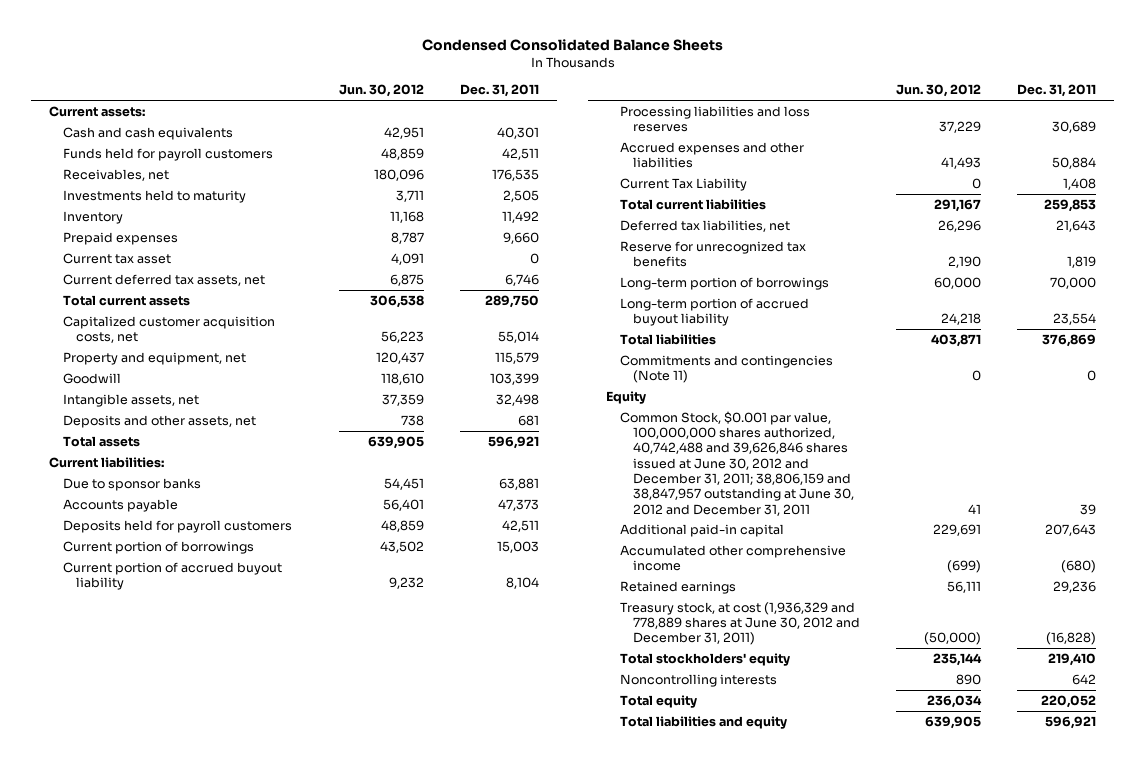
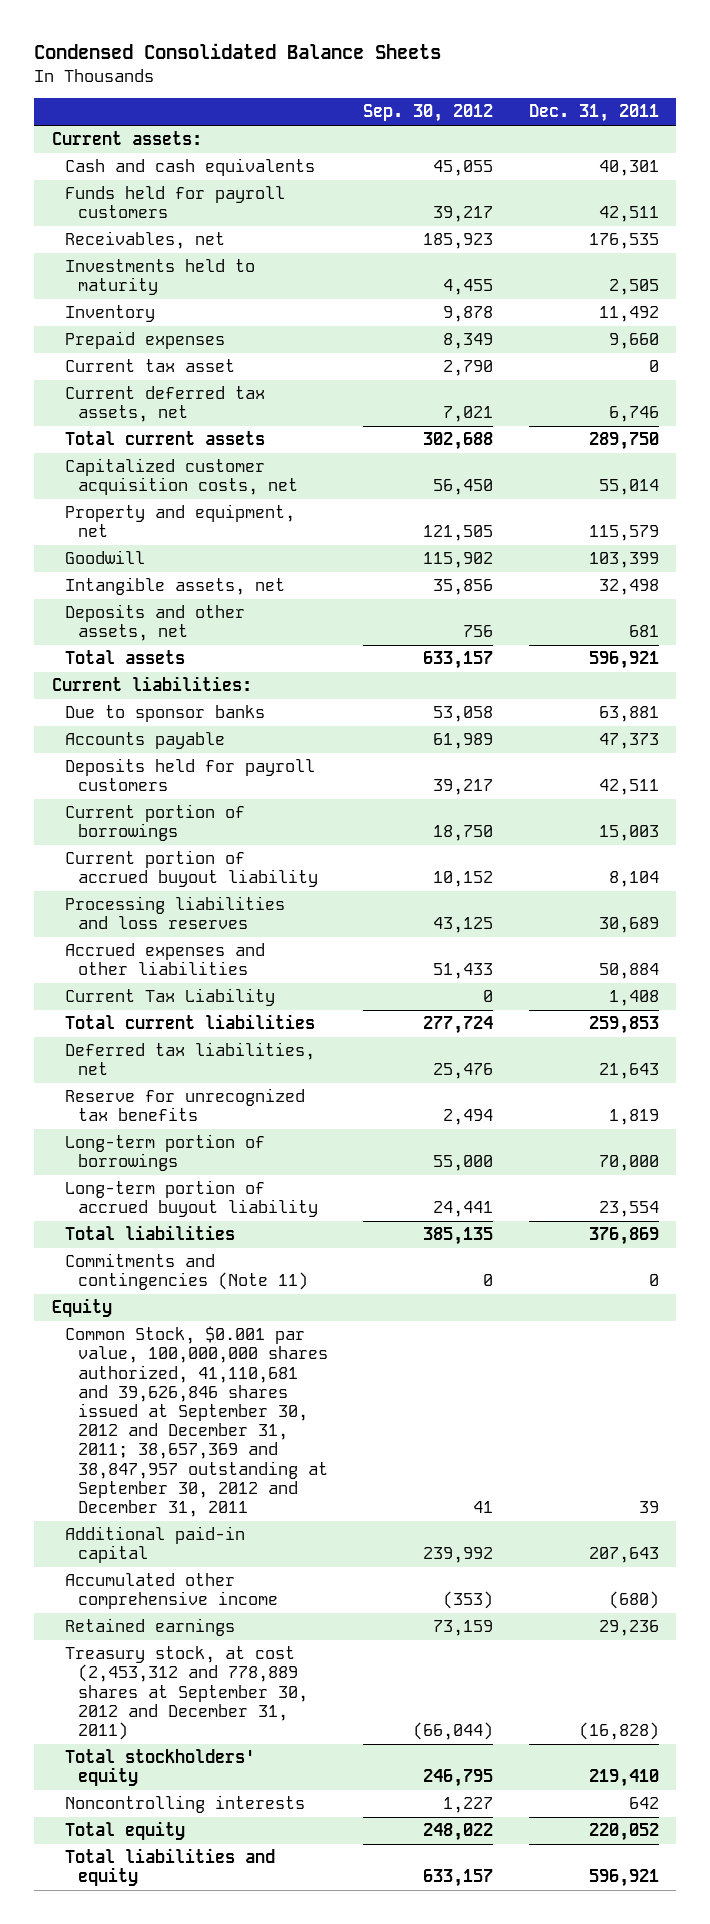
- | Jun. 30, 2012 | Dec. 31, 2011
+ | Sep. 30, 2012 | Dec. 31, 2011
- Common Stock, $0.001 par value, 100,000,000 shares authorized, 40,742,488 and 39,626,846 shares issued at June 30, 2012 and December 31, 2011; 38,806,159 and 38,847,957 outstanding at June 30, 2012 and December 31, 2011 | 41 | 39
+ Common Stock, $0.001 par value, 100,000,000 shares authorized, 41,110,681 and 39,626,846 shares issued at September 30, 2012 and December 31, 2011; 38,657,369 and 38,847,957 outstanding at September 30, 2012 and December 31, 2011 | 41 | 39
- Treasury stock, at cost (1,936,329 and 778,889 shares at June 30, 2012 and December 31, 2011) | (50,000) | (16,828)
+ Treasury stock, at cost (2,453,312 and 778,889 shares at September 30, 2012 and December 31, 2011) | (66,044) | (16,828)

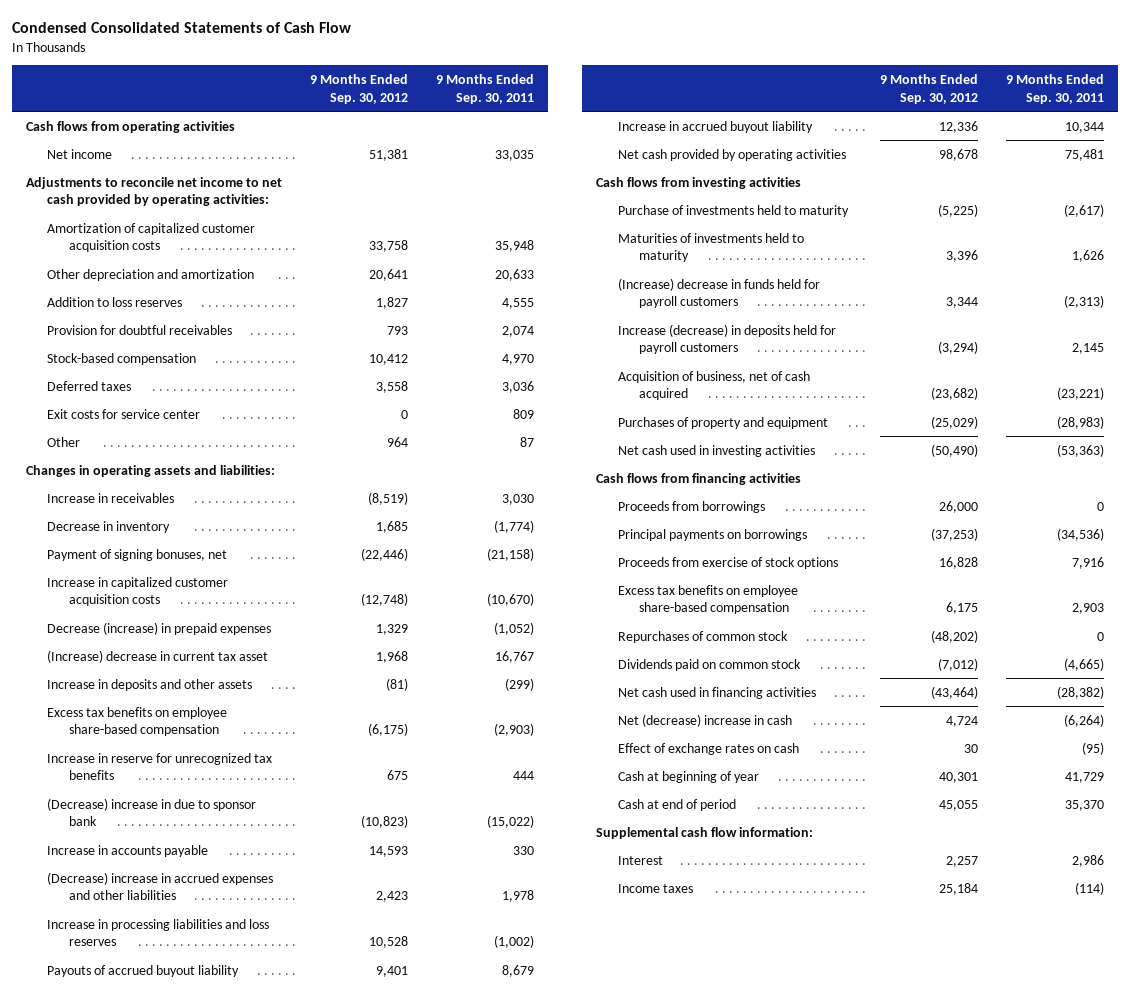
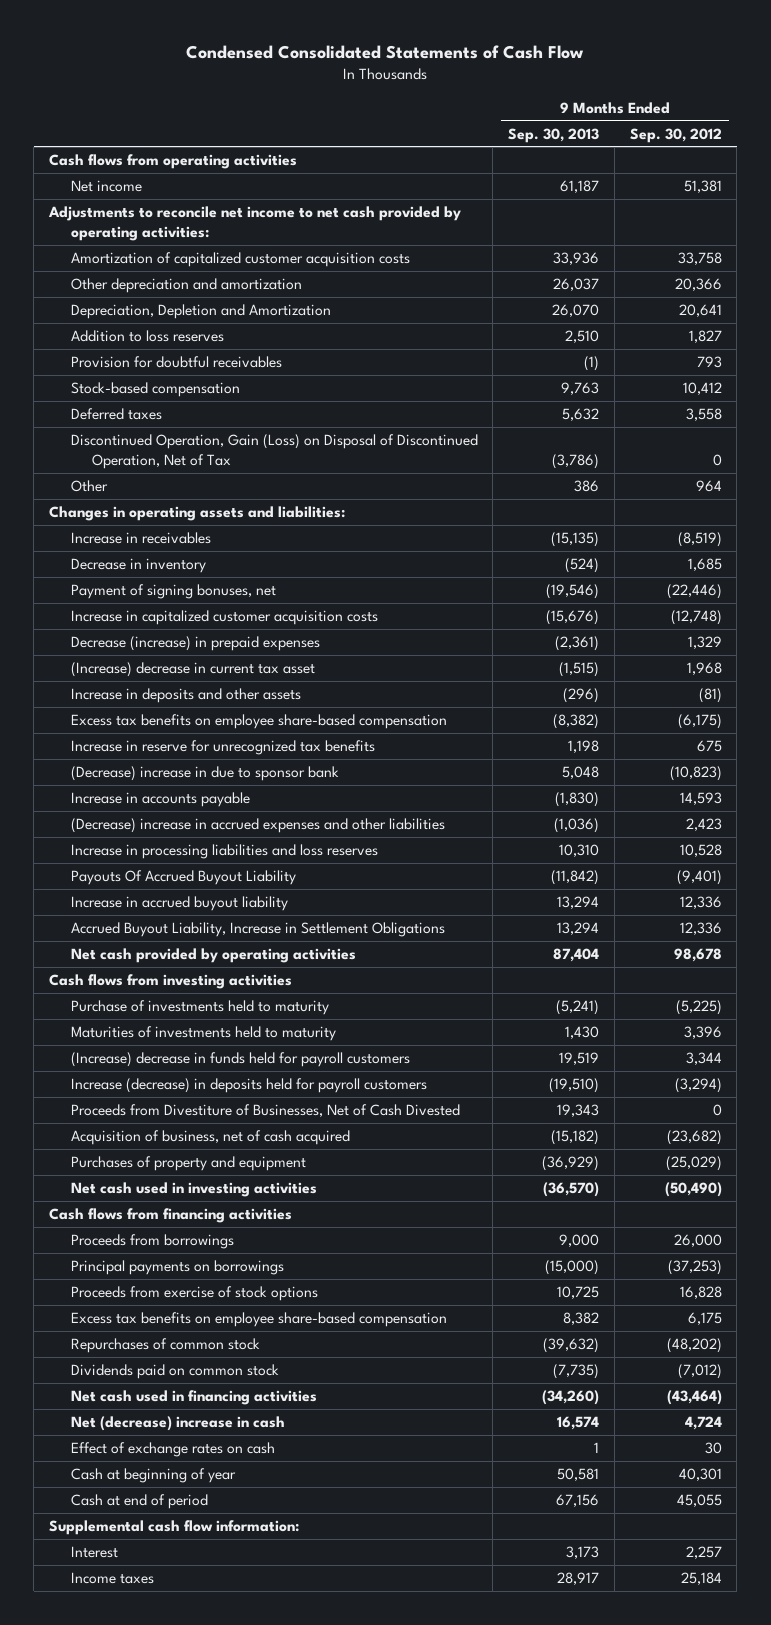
- | 9 Months Ended Sep. 30, 2012 | 9 Months Ended Sep. 30, 2011
+ | 9 Months Ended Sep. 30, 2013 | 9 Months Ended Sep. 30, 2012
- Other depreciation and amortization | 20,641 | 20,633
+ Other depreciation and amortization | 26,037 | 20,366
+ Depreciation, Depletion and Amortization | 26,070 | 20,641
- Exit costs for service center | 0 | 809
+ Discontinued Operation, Gain (Loss) on Disposal of Discontinued Operation, Net of Tax | (3,786) | 0
- Payouts of accrued buyout liability | 9,401 | 8,679
+ Payouts Of Accrued Buyout Liability | (11,842) | (9,401)
+ Accrued Buyout Liability, Increase in Settlement Obligations | 13,294 | 12,336
+ Proceeds from Divestiture of Businesses, Net of Cash Divested | 19,343 | 0

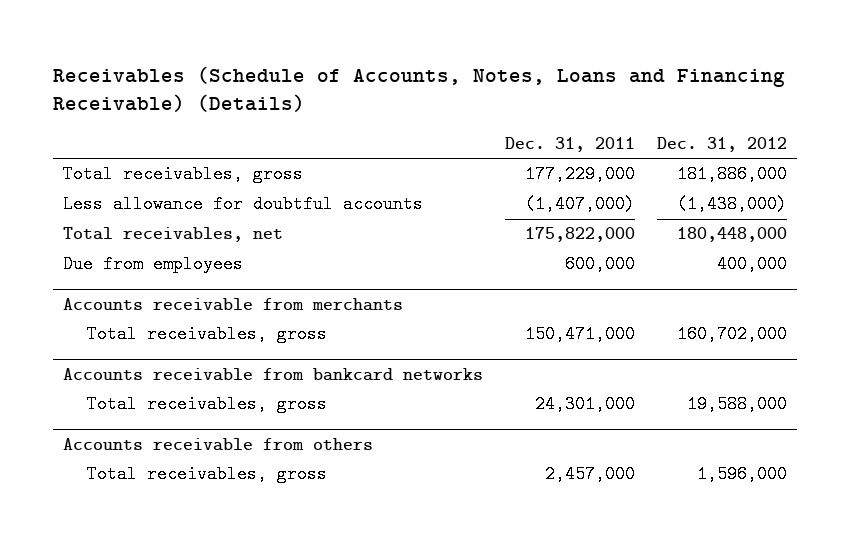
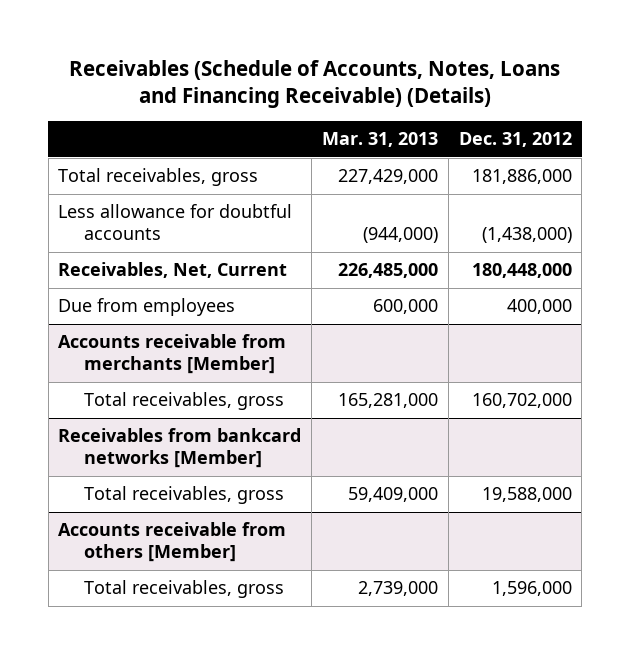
- | Dec. 31, 2011 | Dec. 31, 2012
+ | Mar. 31, 2013 | Dec. 31, 2012
- Total receivables, net | 175,822,000 | 180,448,000
+ Receivables, Net, Current | 226,485,000 | 180,448,000
- Accounts receivable from merchants
+ Accounts receivable from merchants [Member]
- Accounts receivable from bankcard networks
+ Receivables from bankcard networks [Member]
- Accounts receivable from others
+ Accounts receivable from others [Member]

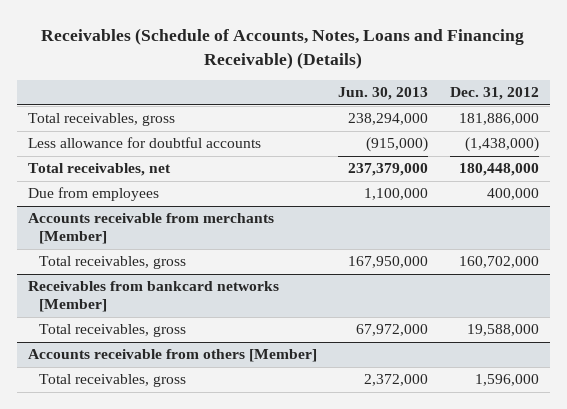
- | Mar. 31, 2013 | Dec. 31, 2012
+ | Jun. 30, 2013 | Dec. 31, 2012
- Receivables, Net, Current | 226,485,000 | 180,448,000
+ Total receivables, net | 237,379,000 | 180,448,000

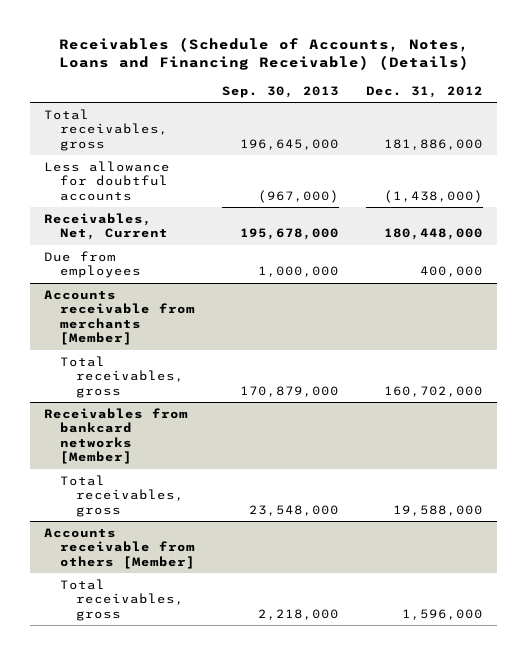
- | Jun. 30, 2013 | Dec. 31, 2012
+ | Sep. 30, 2013 | Dec. 31, 2012
- Total receivables, net | 237,379,000 | 180,448,000
+ Receivables, Net, Current | 195,678,000 | 180,448,000

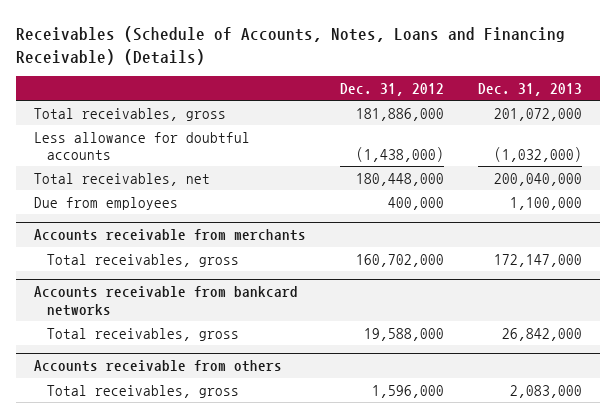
- | Sep. 30, 2013 | Dec. 31, 2012
+ | Dec. 31, 2012 | Dec. 31, 2013
- Receivables, Net, Current | 195,678,000 | 180,448,000
+ Total receivables, net | 180,448,000 | 200,040,000
- Accounts receivable from merchants [Member]
+ Accounts receivable from merchants
- Receivables from bankcard networks [Member]
+ Accounts receivable from bankcard networks
- Accounts receivable from others [Member]
+ Accounts receivable from others

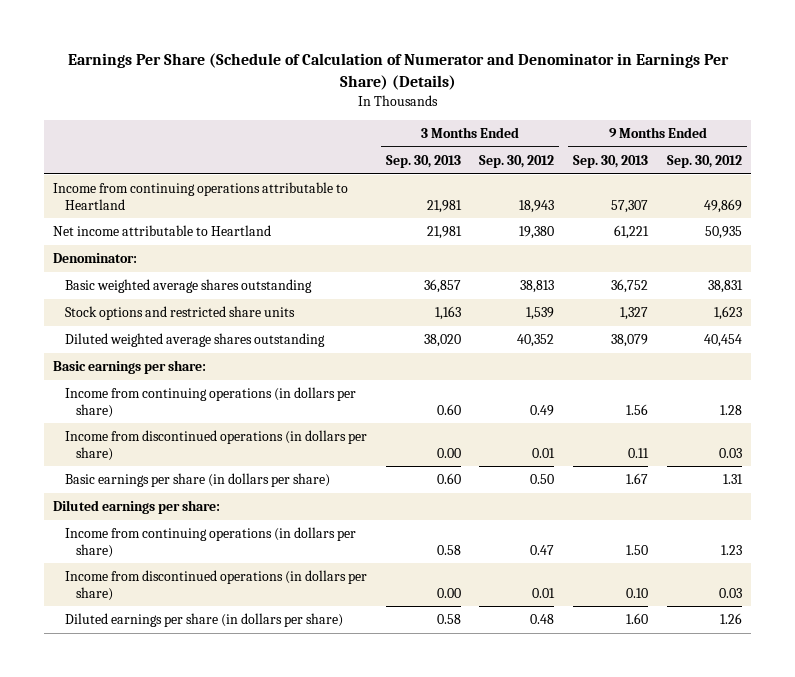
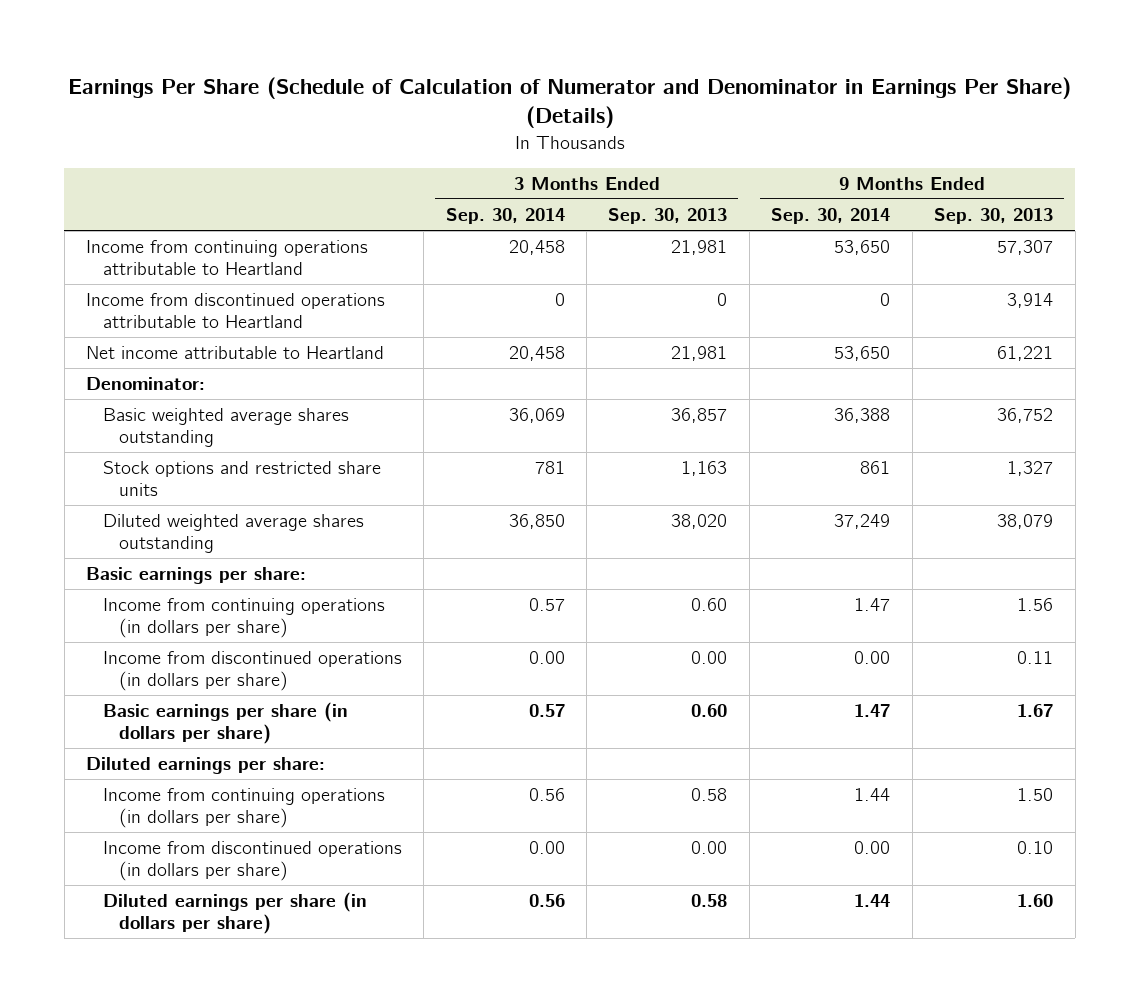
- | 3 Months Ended Sep. 30, 2013 | 3 Months Ended Sep. 30, 2012 | 9 Months Ended Sep. 30, 2013 | 9 Months Ended Sep. 30, 2012
+ | 3 Months Ended Sep. 30, 2014 | 3 Months Ended Sep. 30, 2013 | 9 Months Ended Sep. 30, 2014 | 9 Months Ended Sep. 30, 2013
+ Income from discontinued operations attributable to Heartland | 0 | 0 | 0 | 3,914

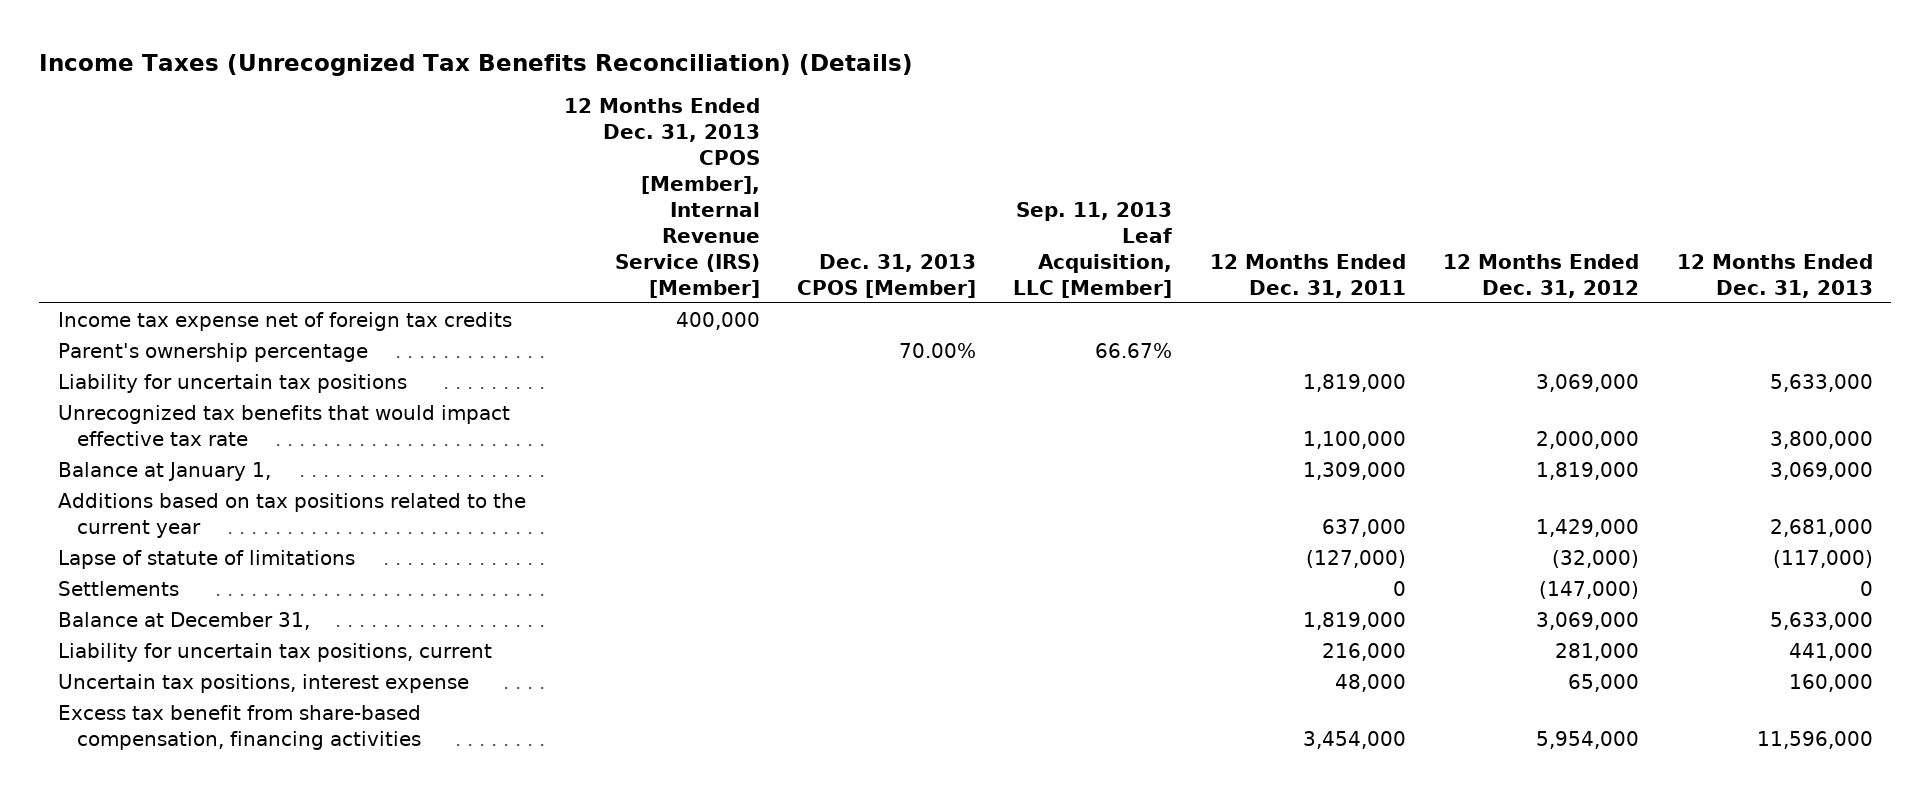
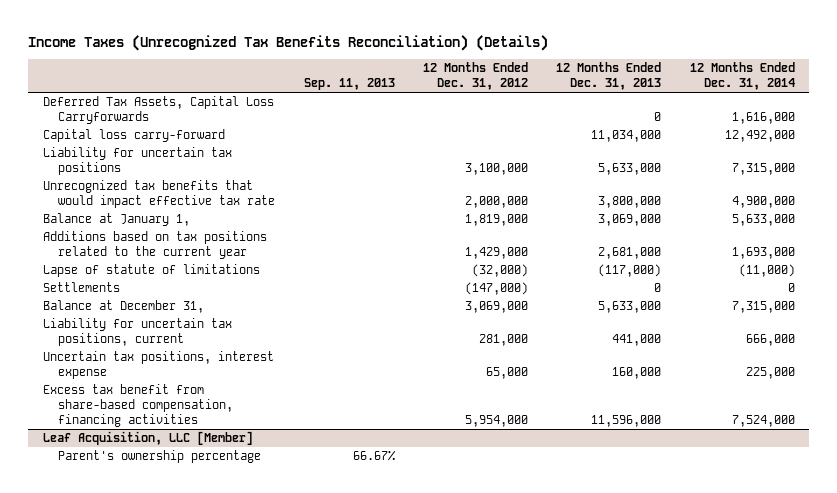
- | 12 Months Ended Dec. 31, 2013 CPOS [Member], Internal Revenue Service (IRS) [Member] | Dec. 31, 2013 CPOS [Member] | Sep. 11, 2013 Leaf Acquisition, LLC [Member] | 12 Months Ended Dec. 31, 2011 | 12 Months Ended Dec. 31, 2012 | 12 Months Ended Dec. 31, 2013
+ | Sep. 11, 2013 | 12 Months Ended Dec. 31, 2012 | 12 Months Ended Dec. 31, 2013 | 12 Months Ended Dec. 31, 2014
- Income tax expense net of foreign tax credits | 400,000 | | | | |
- Parent's ownership percentage | | 70.00% | 66.67% | | |
- Liability for uncertain tax positions | | | | 1,819,000 | 3,069,000 | 5,633,000
+ Deferred Tax Assets, Capital Loss Carryforwards | | | 0 | 1,616,000
+ Capital loss carry-forward | | | 11,034,000 | 12,492,000
+ Liability for uncertain tax positions | | 3,100,000 | 5,633,000 | 7,315,000
+ Leaf Acquisition, LLC [Member]
+ Parent's ownership percentage | 66.67% | | |

